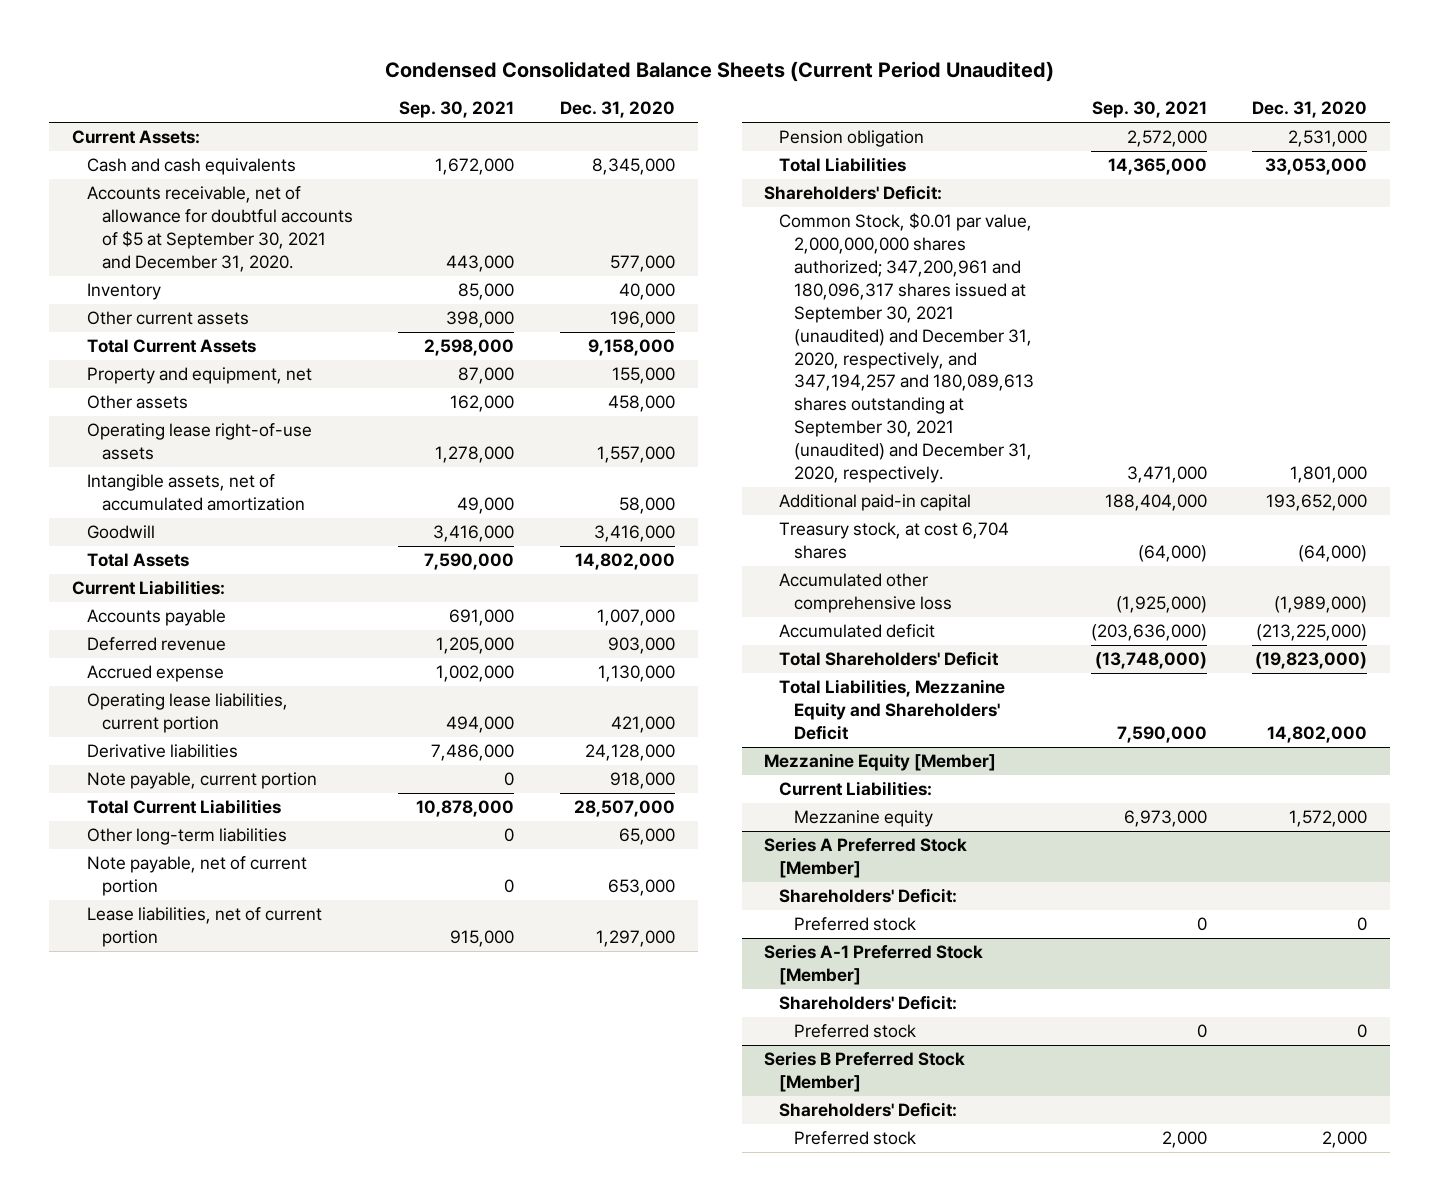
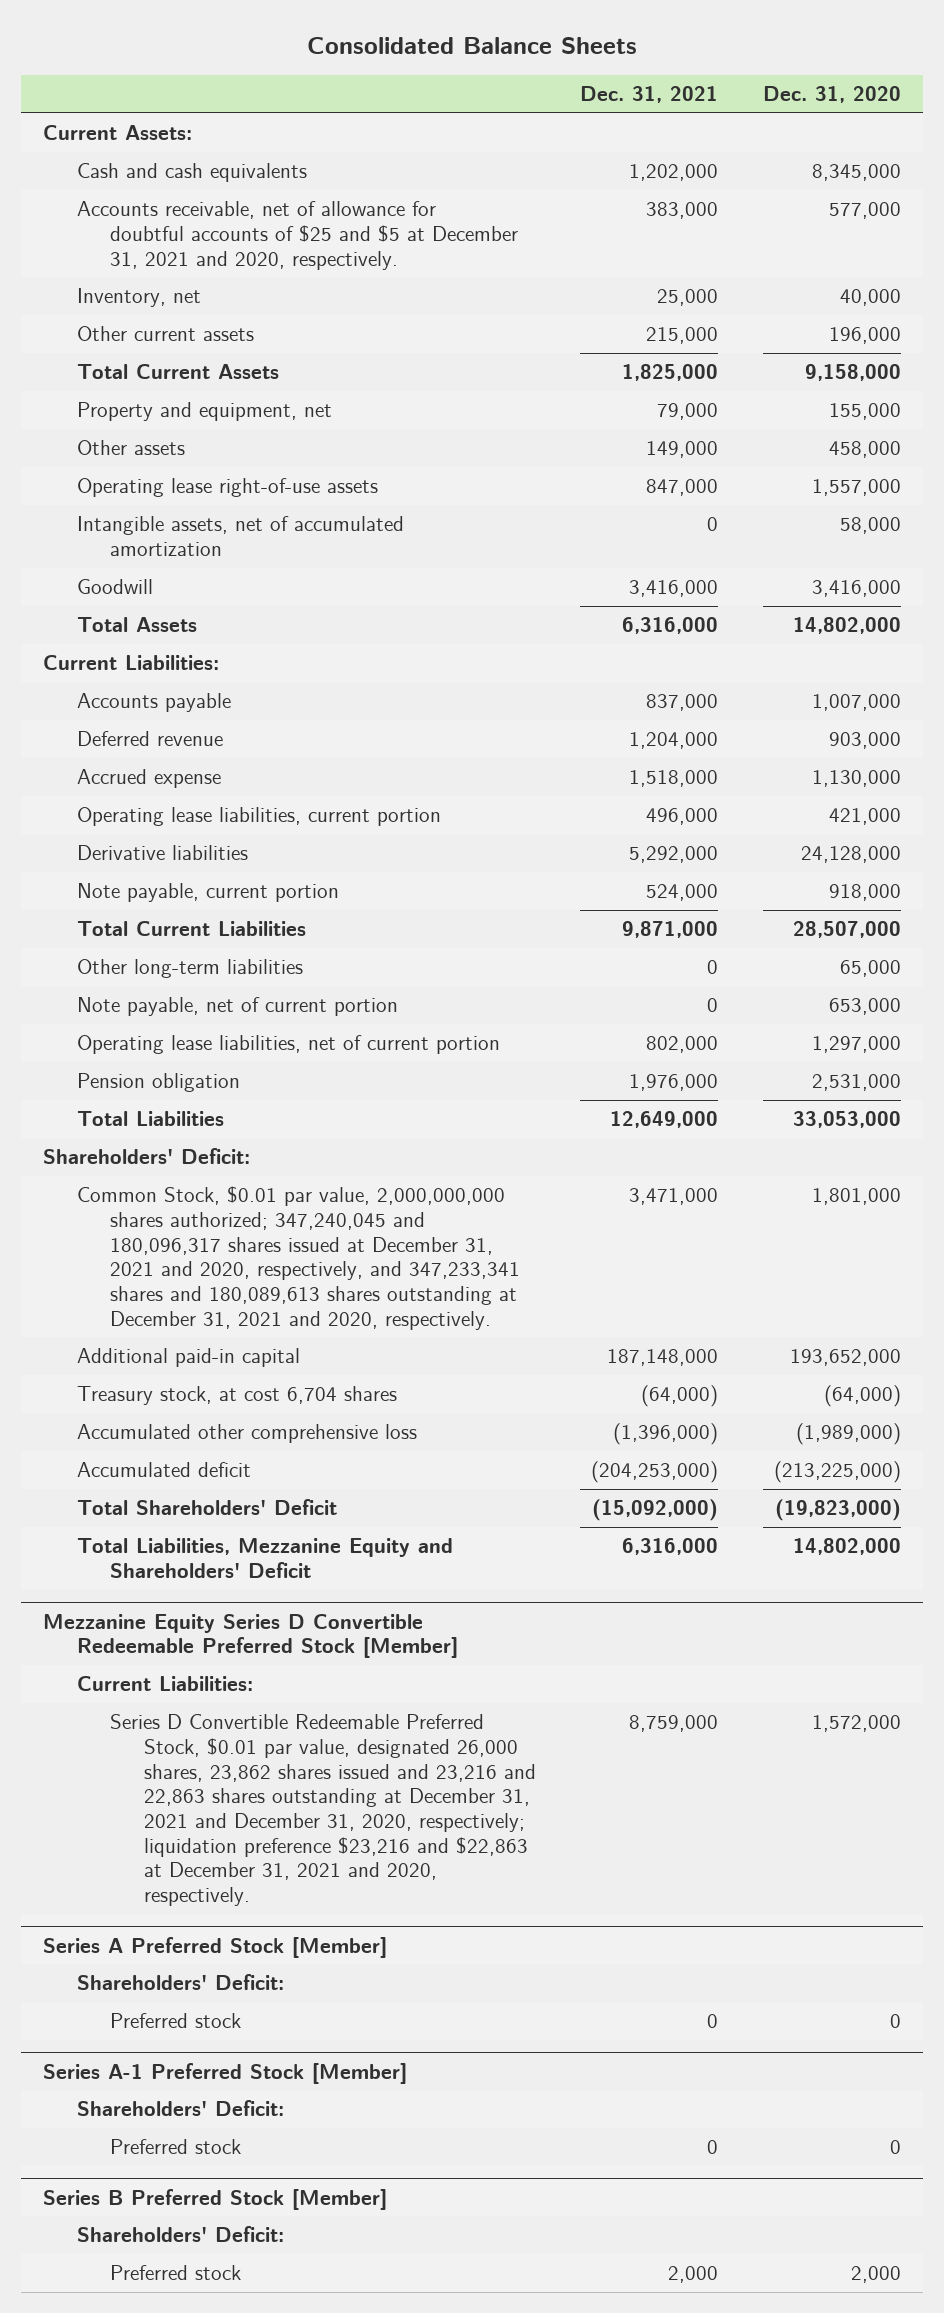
- Condensed Consolidated Balance Sheets (Current Period Unaudited)
+ Consolidated Balance Sheets
- | Sep. 30, 2021 | Dec. 31, 2020
+ | Dec. 31, 2021 | Dec. 31, 2020
- Accounts receivable, net of allowance for doubtful accounts of $5 at September 30, 2021 and December 31, 2020. | 443,000 | 577,000
- Inventory | 85,000 | 40,000
+ Accounts receivable, net of allowance for doubtful accounts of $25 and $5 at December 31, 2021 and 2020, respectively. | 383,000 | 577,000
+ Inventory, net | 25,000 | 40,000
- Lease liabilities, net of current portion | 915,000 | 1,297,000
+ Operating lease liabilities, net of current portion | 802,000 | 1,297,000
- Common Stock, $0.01 par value, 2,000,000,000 shares authorized; 347,200,961 and 180,096,317 shares issued at September 30, 2021 (unaudited) and December 31, 2020, respectively, and 347,194,257 and 180,089,613 shares outstanding at September 30, 2021 (unaudited) and December 31, 2020, respectively. | 3,471,000 | 1,801,000
+ Common Stock, $0.01 par value, 2,000,000,000 shares authorized; 347,240,045 and 180,096,317 shares issued at December 31, 2021 and 2020, respectively, and 347,233,341 shares and 180,089,613 shares outstanding at December 31, 2021 and 2020, respectively. | 3,471,000 | 1,801,000
- Mezzanine Equity [Member]
+ Mezzanine Equity Series D Convertible Redeemable Preferred Stock [Member]
- Mezzanine equity | 6,973,000 | 1,572,000
+ Series D Convertible Redeemable Preferred Stock, $0.01 par value, designated 26,000 shares, 23,862 shares issued and 23,216 and 22,863 shares outstanding at December 31, 2021 and December 31, 2020, respectively; liquidation preference $23,216 and $22,863 at December 31, 2021 and 2020, respectively. | 8,759,000 | 1,572,000

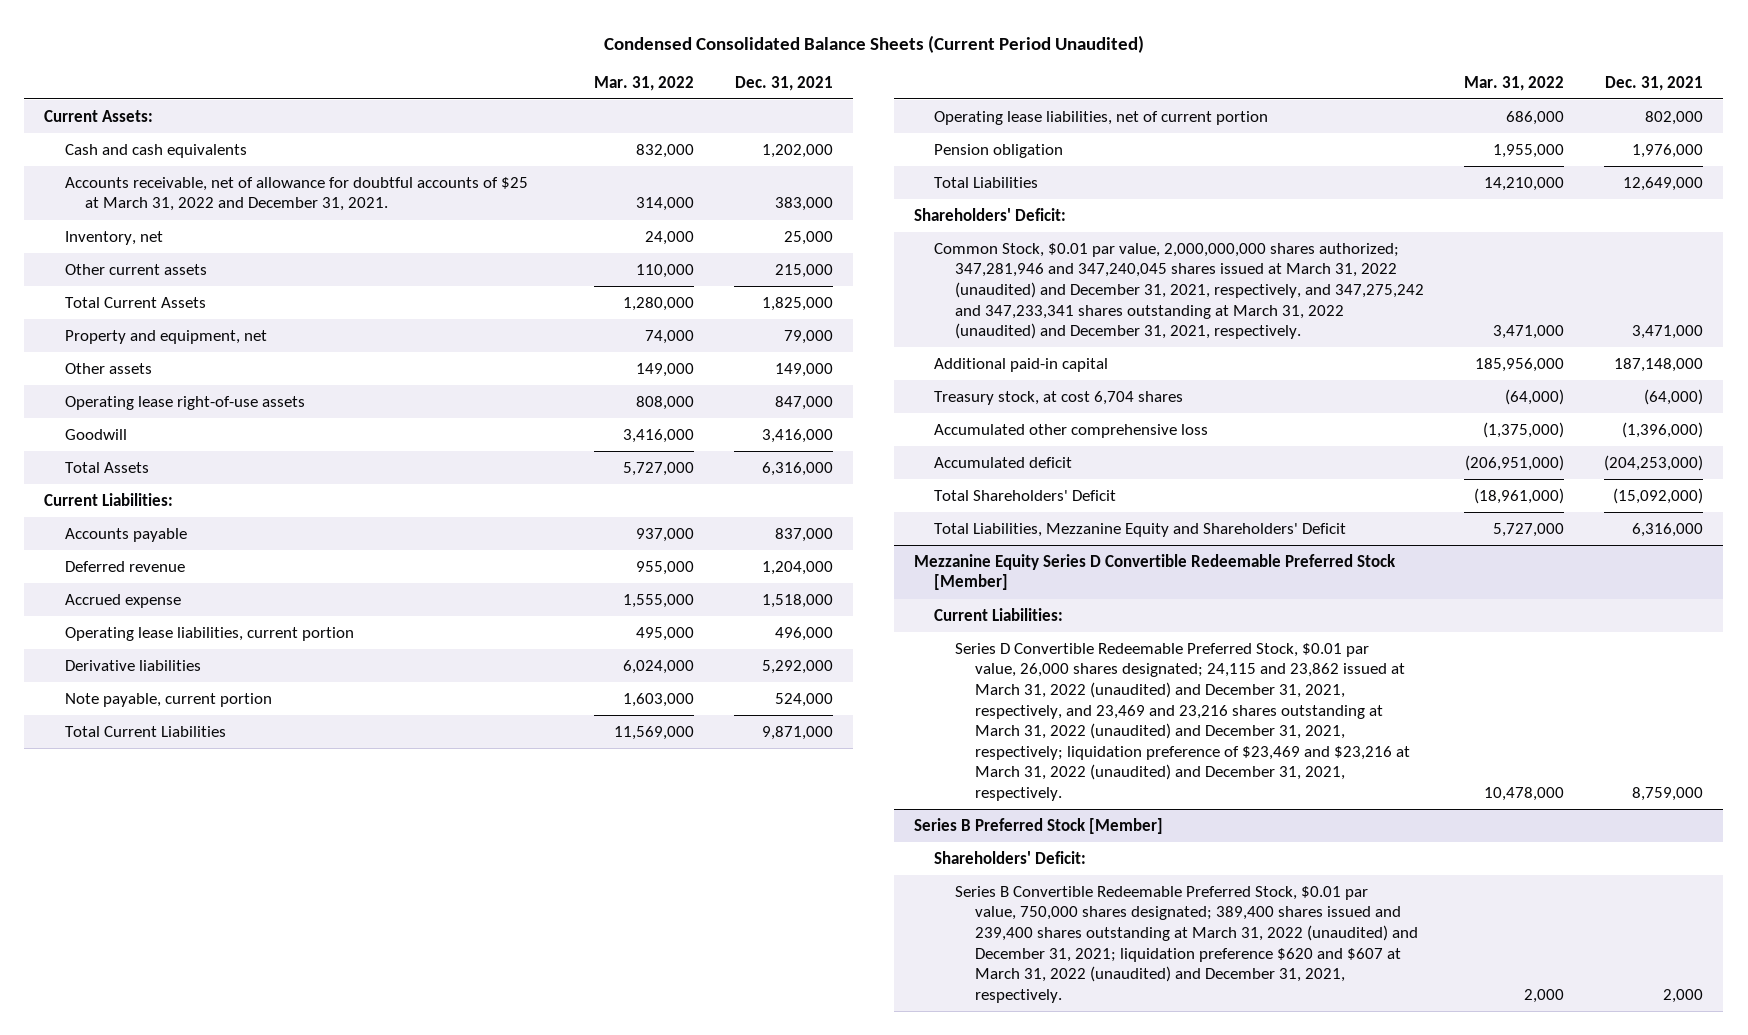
- Consolidated Balance Sheets
+ Condensed Consolidated Balance Sheets (Current Period Unaudited)
- | Dec. 31, 2021 | Dec. 31, 2020
+ | Mar. 31, 2022 | Dec. 31, 2021
- Accounts receivable, net of allowance for doubtful accounts of $25 and $5 at December 31, 2021 and 2020, respectively. | 383,000 | 577,000
+ Accounts receivable, net of allowance for doubtful accounts of $25 at March 31, 2022 and December 31, 2021. | 314,000 | 383,000
- Intangible assets, net of accumulated amortization | 0 | 58,000
- Other long-term liabilities | 0 | 65,000
- Note payable, net of current portion | 0 | 653,000
- Common Stock, $0.01 par value, 2,000,000,000 shares authorized; 347,240,045 and 180,096,317 shares issued at December 31, 2021 and 2020, respectively, and 347,233,341 shares and 180,089,613 shares outstanding at December 31, 2021 and 2020, respectively. | 3,471,000 | 1,801,000
+ Common Stock, $0.01 par value, 2,000,000,000 shares authorized; 347,281,946 and 347,240,045 shares issued at March 31, 2022 (unaudited) and December 31, 2021, respectively, and 347,275,242 and 347,233,341 shares outstanding at March 31, 2022 (unaudited) and December 31, 2021, respectively. | 3,471,000 | 3,471,000
@ Mezzanine Equity Series D Convertible Redeemable Preferred Stock [Member]
- Series D Convertible Redeemable Preferred Stock, $0.01 par value, designated 26,000 shares, 23,862 shares issued and 23,216 and 22,863 shares outstanding at December 31, 2021 and December 31, 2020, respectively; liquidation preference $23,216 and $22,863 at December 31, 2021 and 2020, respectively. | 8,759,000 | 1,572,000
- Series A Preferred Stock [Member]
- Shareholders' Deficit:
- Preferred stock | 0 | 0
- Series A-1 Preferred Stock [Member]
- Shareholders' Deficit:
- Preferred stock | 0 | 0
@ Mezzanine Equity Series D Convertible Redeemable Preferred Stock [Member]
+ Series D Convertible Redeemable Preferred Stock, $0.01 par value, 26,000 shares designated; 24,115 and 23,862 issued at March 31, 2022 (unaudited) and December 31, 2021, respectively, and 23,469 and 23,216 shares outstanding at March 31, 2022 (unaudited) and December 31, 2021, respectively; liquidation preference of $23,469 and $23,216 at March 31, 2022 (unaudited) and December 31, 2021, respectively. | 10,478,000 | 8,759,000
@ Series B Preferred Stock [Member]
- Preferred stock | 2,000 | 2,000
+ Series B Convertible Redeemable Preferred Stock, $0.01 par value, 750,000 shares designated; 389,400 shares issued and 239,400 shares outstanding at March 31, 2022 (unaudited) and December 31, 2021; liquidation preference $620 and $607 at March 31, 2022 (unaudited) and December 31, 2021, respectively. | 2,000 | 2,000

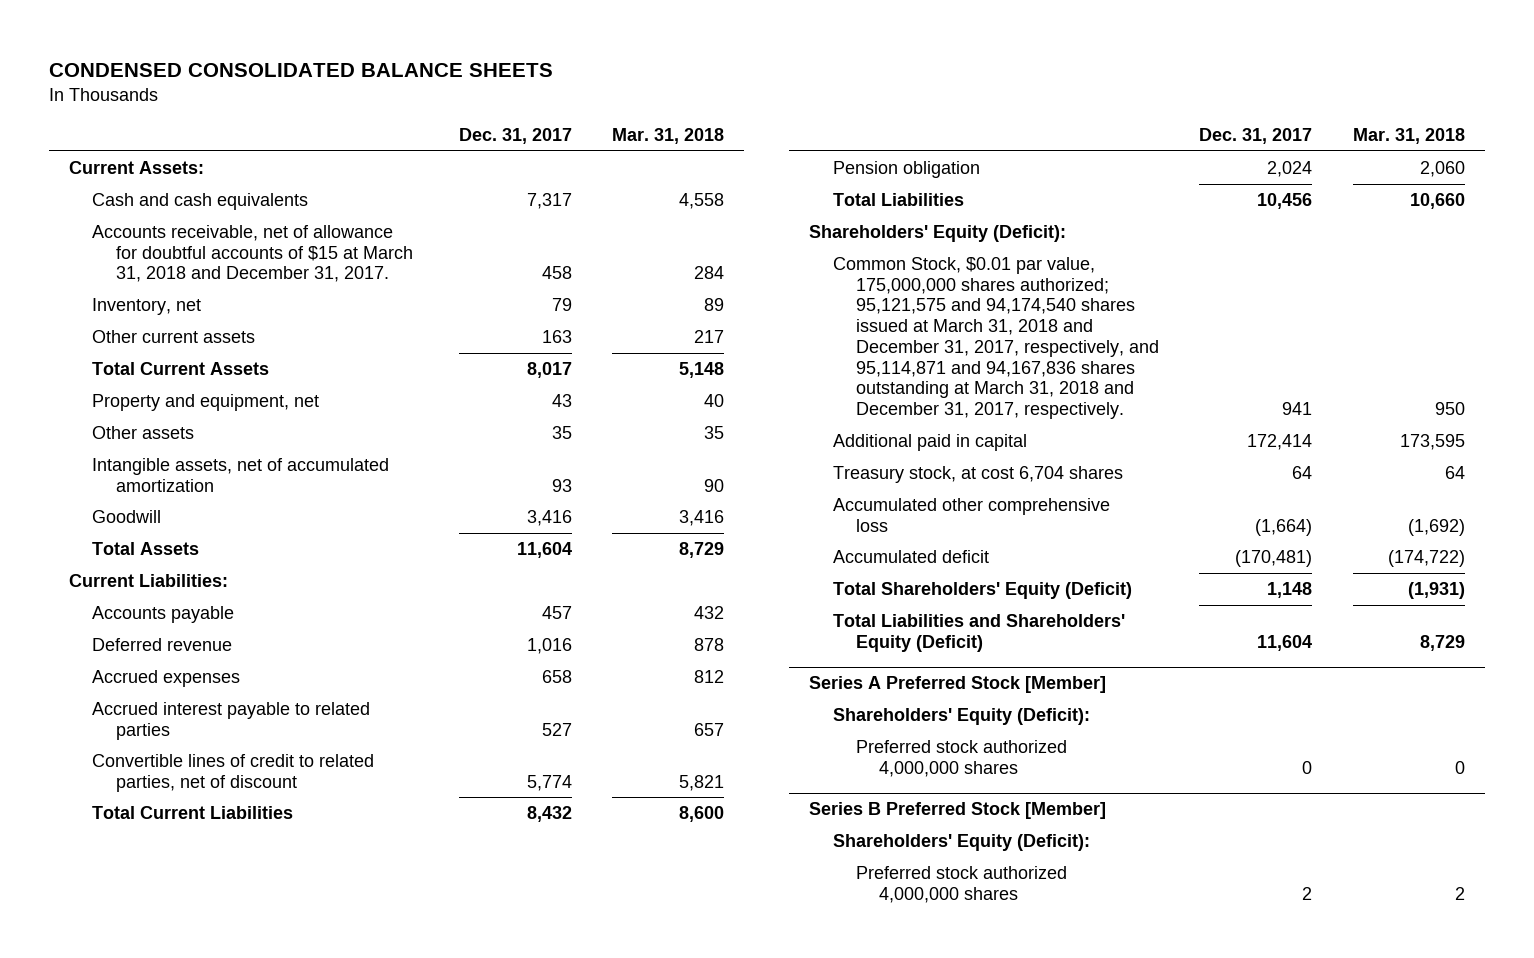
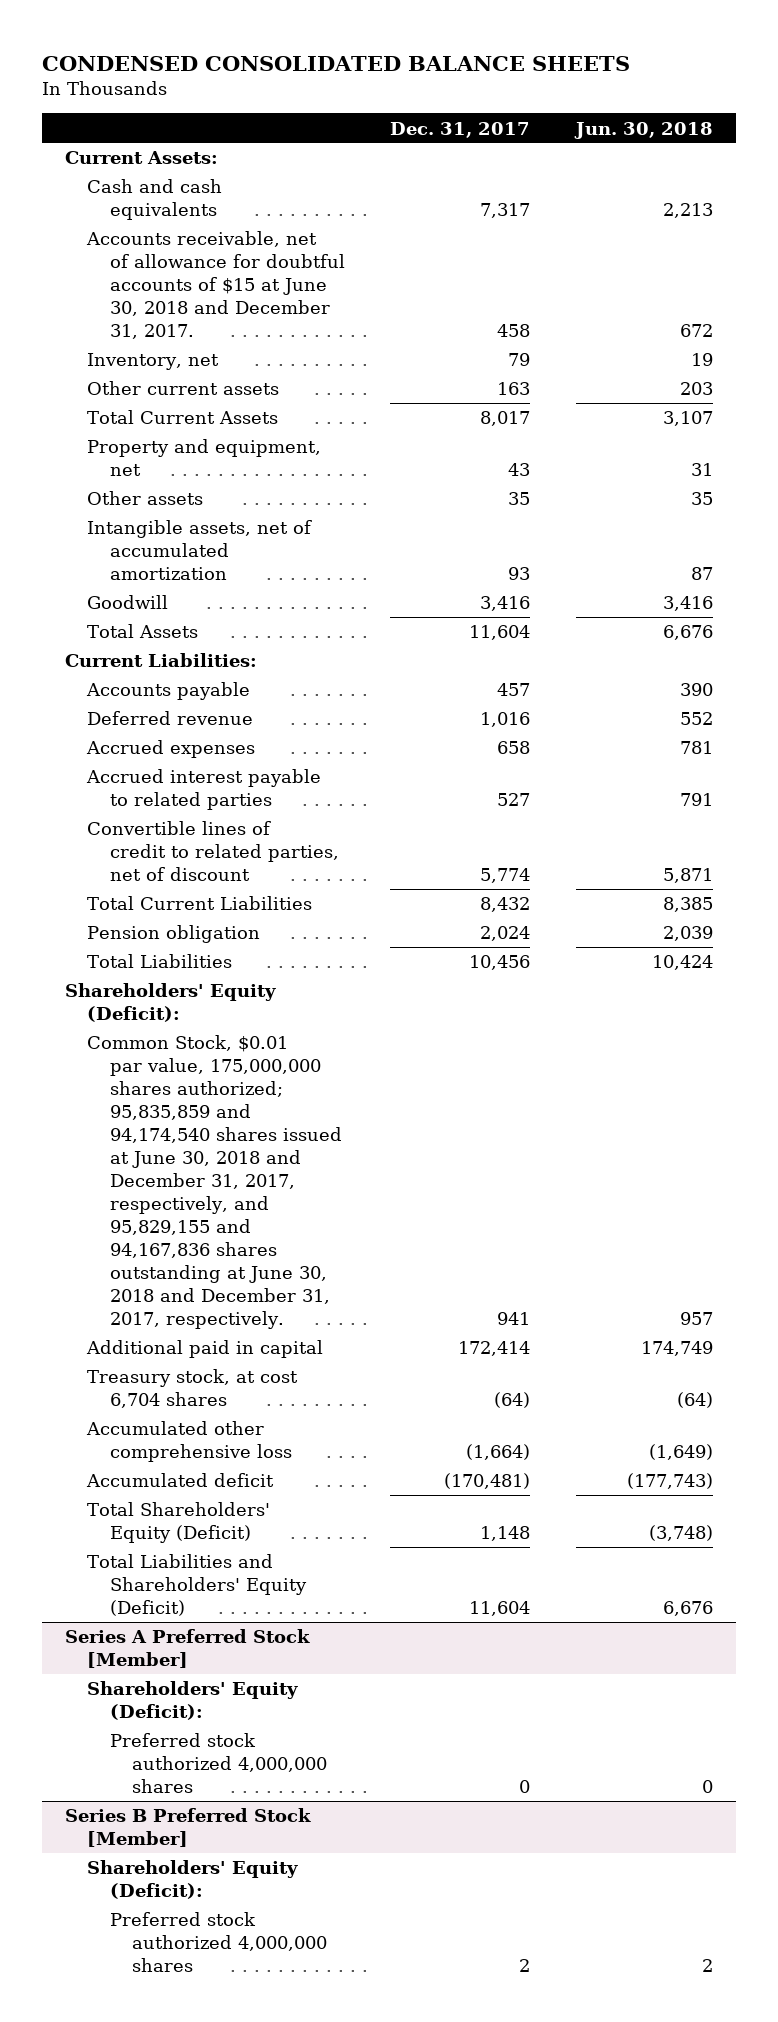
- | Dec. 31, 2017 | Mar. 31, 2018
+ | Dec. 31, 2017 | Jun. 30, 2018
- Accounts receivable, net of allowance for doubtful accounts of $15 at March 31, 2018 and December 31, 2017. | 458 | 284
+ Accounts receivable, net of allowance for doubtful accounts of $15 at June 30, 2018 and December 31, 2017. | 458 | 672
- Common Stock, $0.01 par value, 175,000,000 shares authorized; 95,121,575 and 94,174,540 shares issued at March 31, 2018 and December 31, 2017, respectively, and 95,114,871 and 94,167,836 shares outstanding at March 31, 2018 and December 31, 2017, respectively. | 941 | 950
+ Common Stock, $0.01 par value, 175,000,000 shares authorized; 95,835,859 and 94,174,540 shares issued at June 30, 2018 and December 31, 2017, respectively, and 95,829,155 and 94,167,836 shares outstanding at June 30, 2018 and December 31, 2017, respectively. | 941 | 957
- Treasury stock, at cost 6,704 shares | 64 | 64
+ Treasury stock, at cost 6,704 shares | (64) | (64)

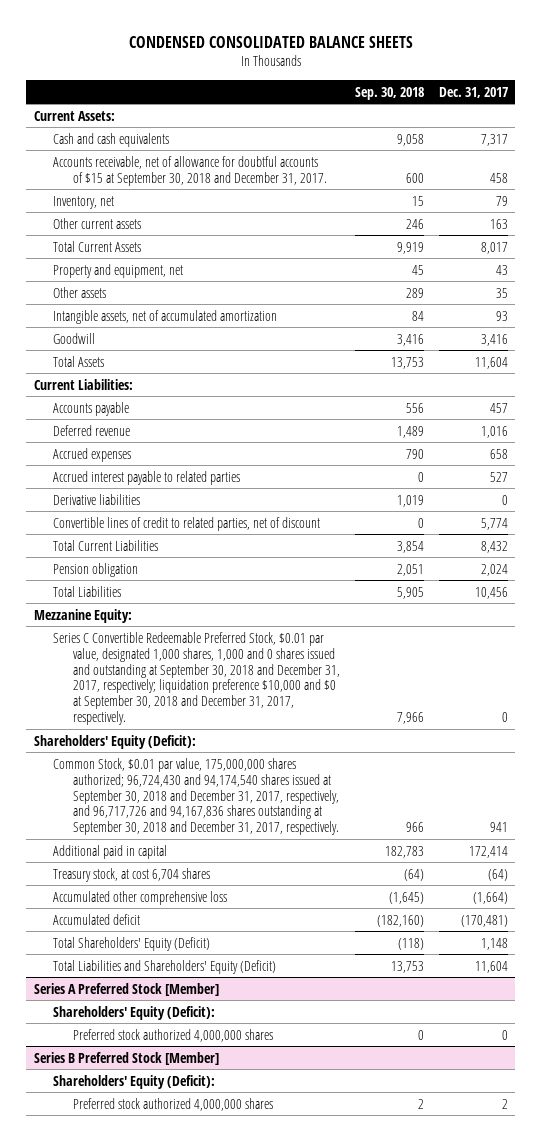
- | Dec. 31, 2017 | Jun. 30, 2018
+ | Sep. 30, 2018 | Dec. 31, 2017
- Accounts receivable, net of allowance for doubtful accounts of $15 at June 30, 2018 and December 31, 2017. | 458 | 672
+ Accounts receivable, net of allowance for doubtful accounts of $15 at September 30, 2018 and December 31, 2017. | 600 | 458
+ Derivative liabilities | 1,019 | 0
+ Mezzanine Equity:
+ Series C Convertible Redeemable Preferred Stock, $0.01 par value, designated 1,000 shares, 1,000 and 0 shares issued and outstanding at September 30, 2018 and December 31, 2017, respectively; liquidation preference $10,000 and $0 at September 30, 2018 and December 31, 2017, respectively. | 7,966 | 0
- Common Stock, $0.01 par value, 175,000,000 shares authorized; 95,835,859 and 94,174,540 shares issued at June 30, 2018 and December 31, 2017, respectively, and 95,829,155 and 94,167,836 shares outstanding at June 30, 2018 and December 31, 2017, respectively. | 941 | 957
+ Common Stock, $0.01 par value, 175,000,000 shares authorized; 96,724,430 and 94,174,540 shares issued at September 30, 2018 and December 31, 2017, respectively, and 96,717,726 and 94,167,836 shares outstanding at September 30, 2018 and December 31, 2017, respectively. | 966 | 941

